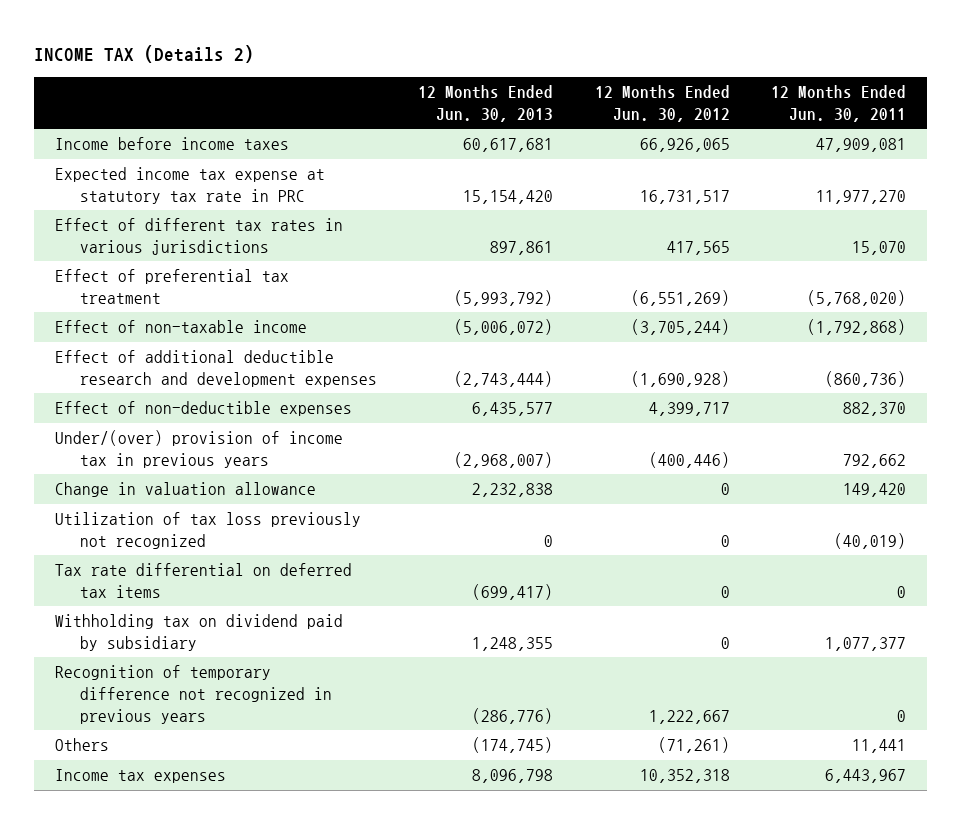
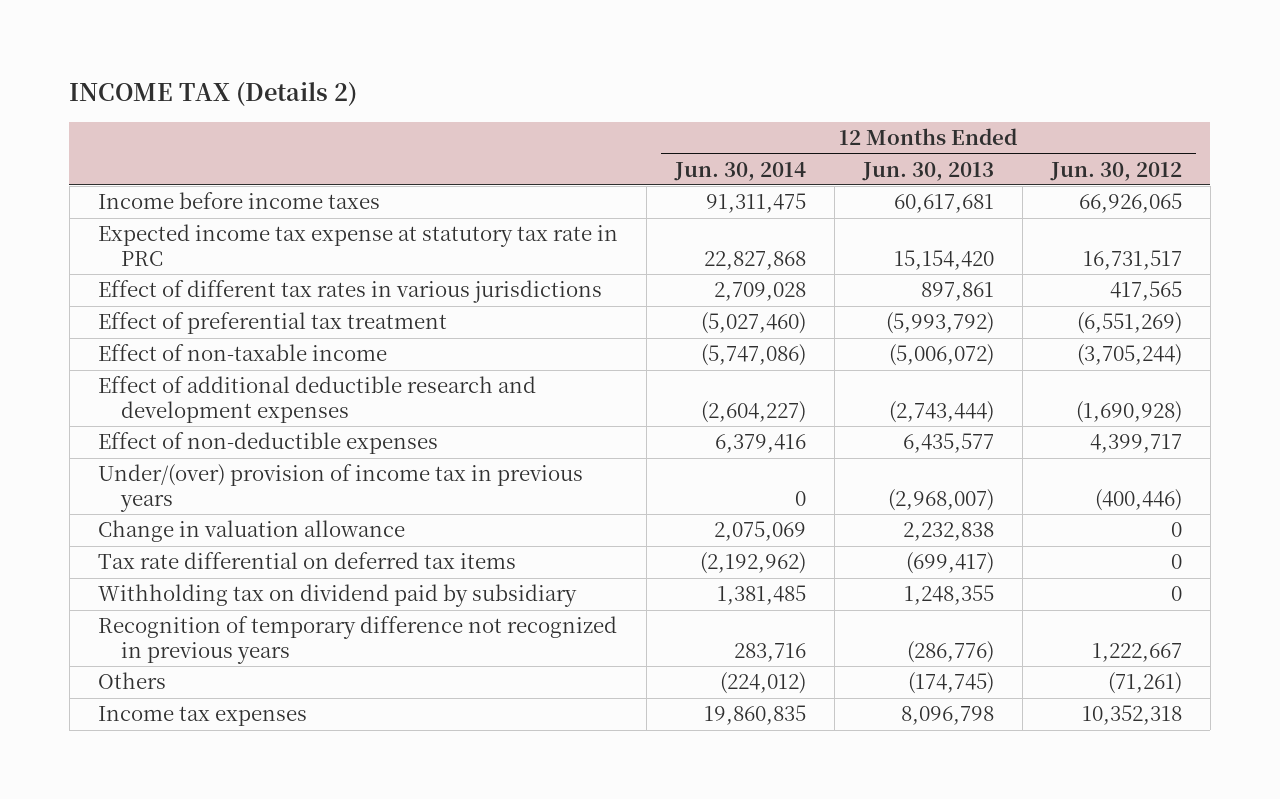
- | 12 Months Ended Jun. 30, 2013 | 12 Months Ended Jun. 30, 2012 | 12 Months Ended Jun. 30, 2011
+ | 12 Months Ended Jun. 30, 2014 | 12 Months Ended Jun. 30, 2013 | 12 Months Ended Jun. 30, 2012
- Utilization of tax loss previously not recognized | 0 | 0 | (40,019)

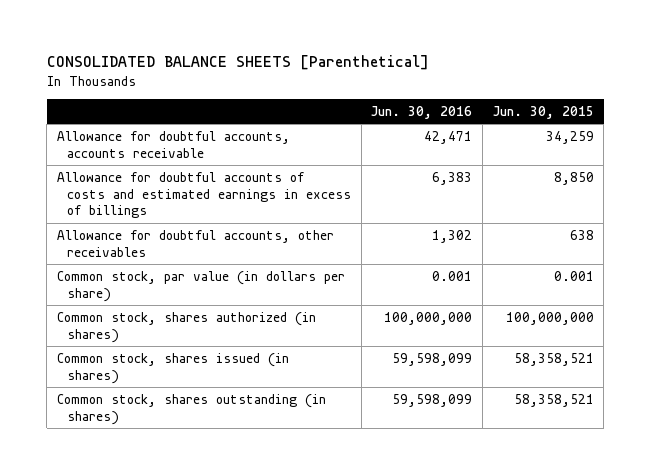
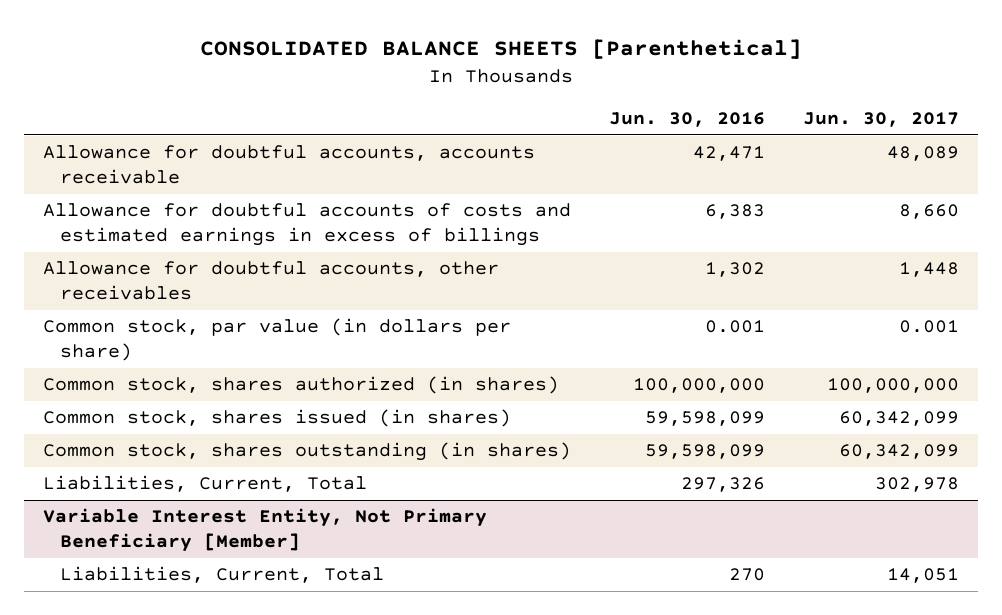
- | Jun. 30, 2016 | Jun. 30, 2015
+ | Jun. 30, 2016 | Jun. 30, 2017
+ Liabilities, Current, Total | 297,326 | 302,978
+ Variable Interest Entity, Not Primary Beneficiary [Member]
+ Liabilities, Current, Total | 270 | 14,051

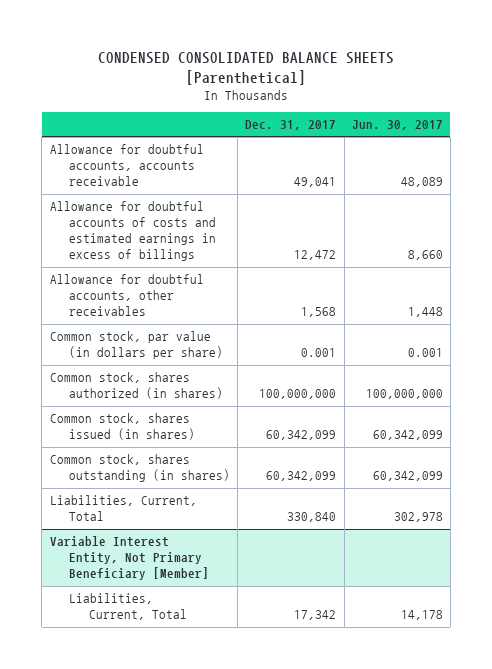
- CONSOLIDATED BALANCE SHEETS [Parenthetical]
+ CONDENSED CONSOLIDATED BALANCE SHEETS [Parenthetical]
- | Jun. 30, 2016 | Jun. 30, 2017
+ | Dec. 31, 2017 | Jun. 30, 2017
@ Variable Interest Entity, Not Primary Beneficiary [Member]
- Liabilities, Current, Total | 270 | 14,051
+ Liabilities, Current, Total | 17,342 | 14,178

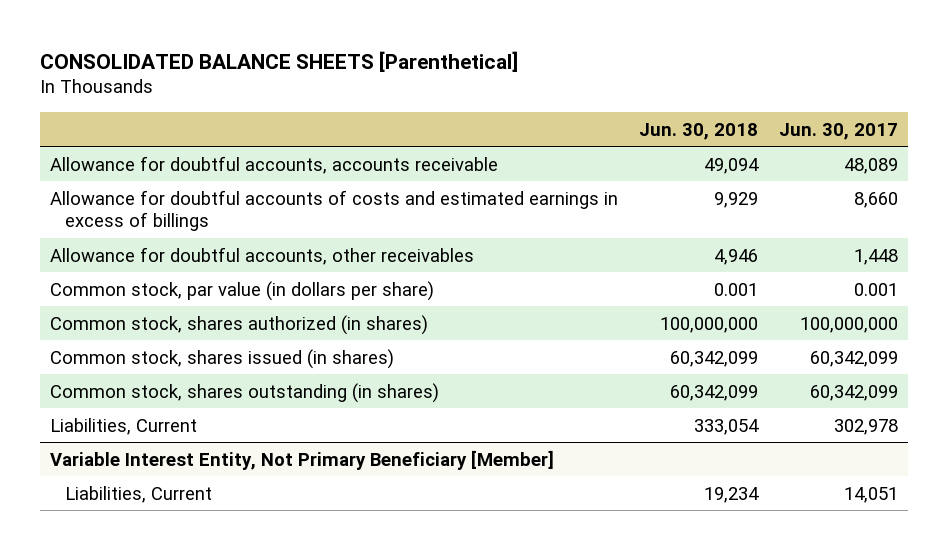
- CONDENSED CONSOLIDATED BALANCE SHEETS [Parenthetical]
+ CONSOLIDATED BALANCE SHEETS [Parenthetical]
- | Dec. 31, 2017 | Jun. 30, 2017
+ | Jun. 30, 2018 | Jun. 30, 2017
- Liabilities, Current, Total | 330,840 | 302,978
+ Liabilities, Current | 333,054 | 302,978
@ Variable Interest Entity, Not Primary Beneficiary [Member]
- Liabilities, Current, Total | 17,342 | 14,178
+ Liabilities, Current | 19,234 | 14,051

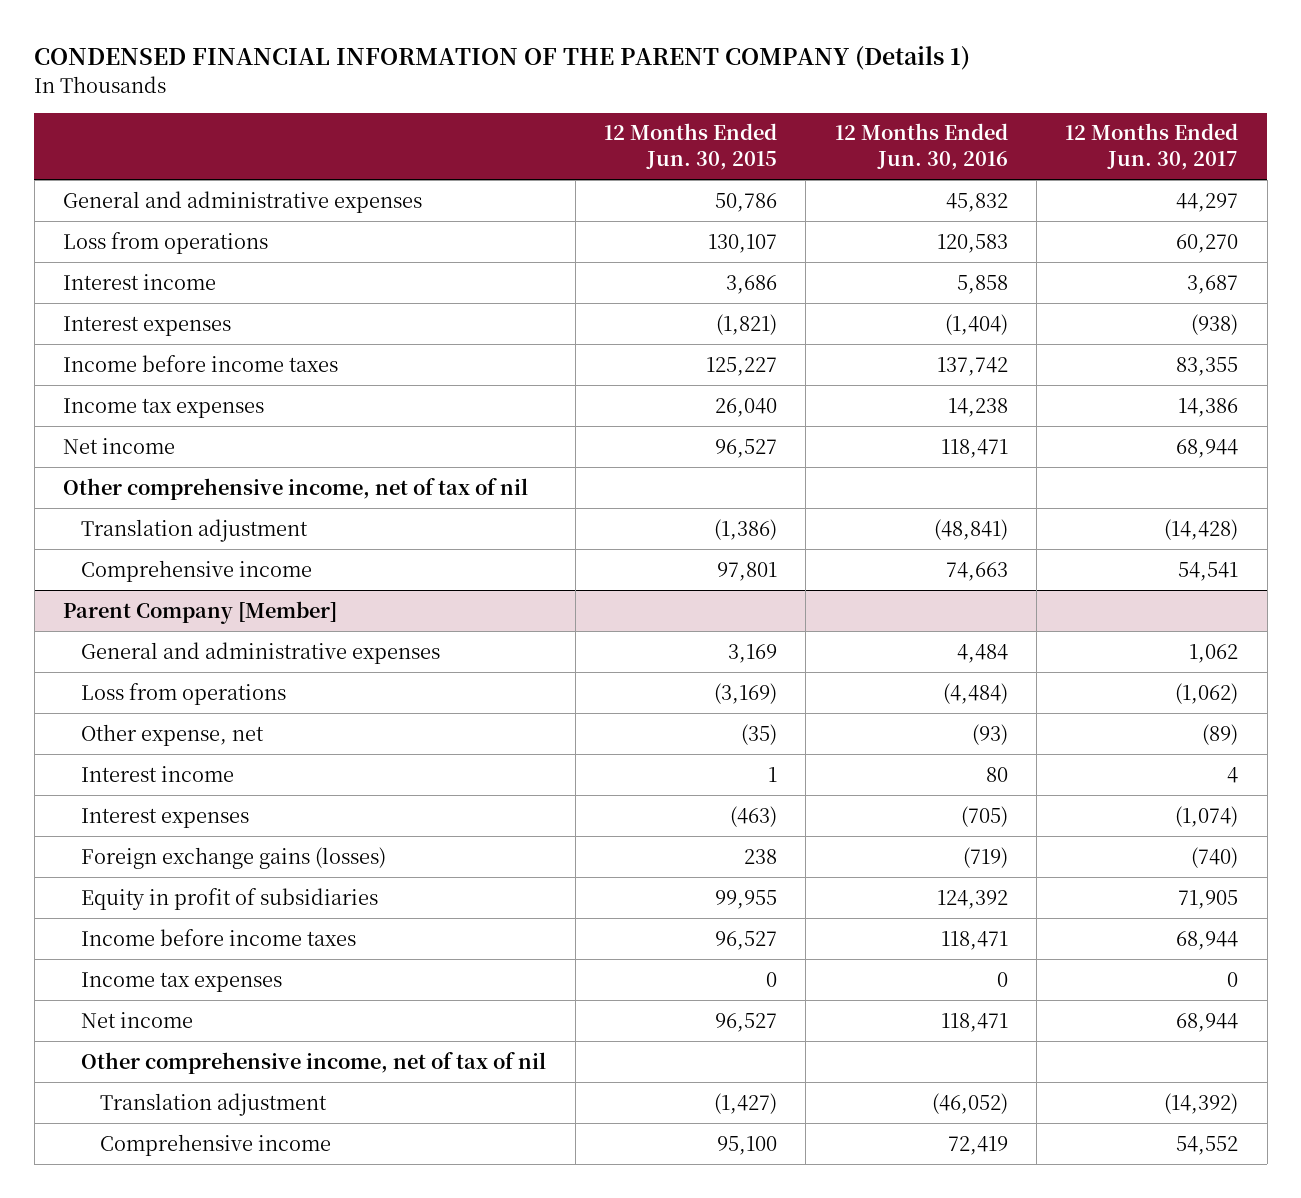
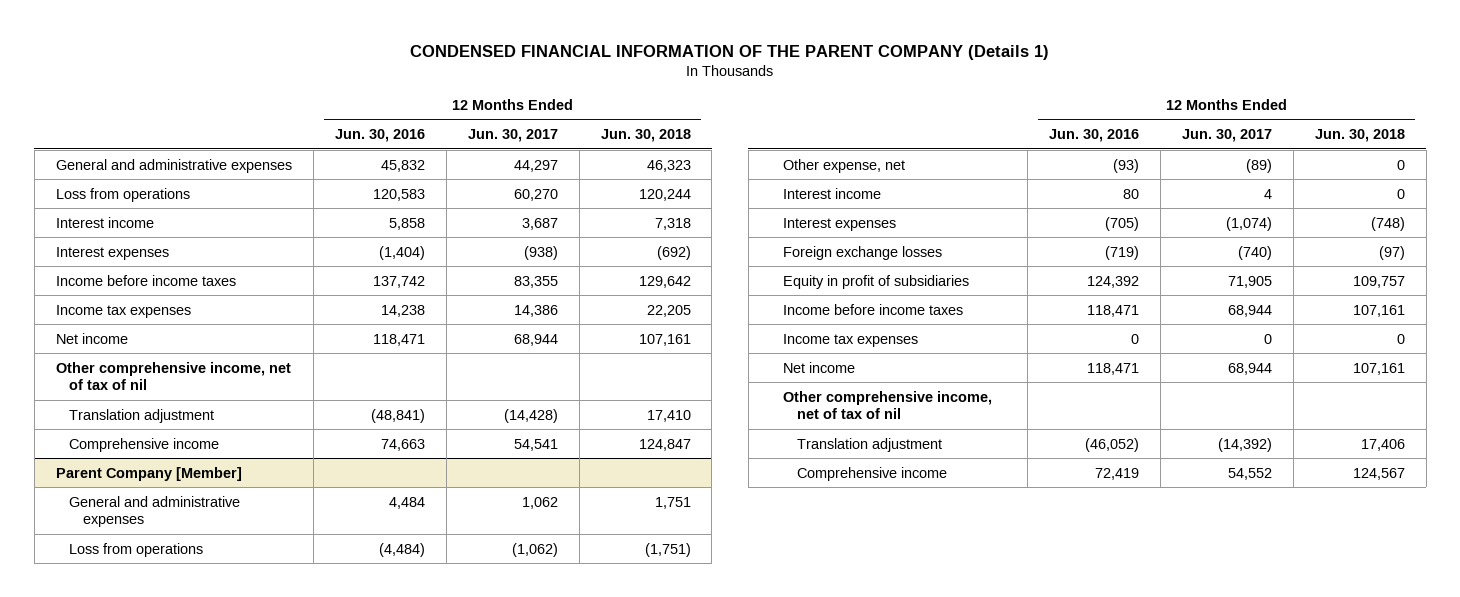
- | 12 Months Ended Jun. 30, 2015 | 12 Months Ended Jun. 30, 2016 | 12 Months Ended Jun. 30, 2017
+ | 12 Months Ended Jun. 30, 2016 | 12 Months Ended Jun. 30, 2017 | 12 Months Ended Jun. 30, 2018
@ Parent Company [Member]
- Foreign exchange gains (losses) | 238 | (719) | (740)
+ Foreign exchange losses | (719) | (740) | (97)

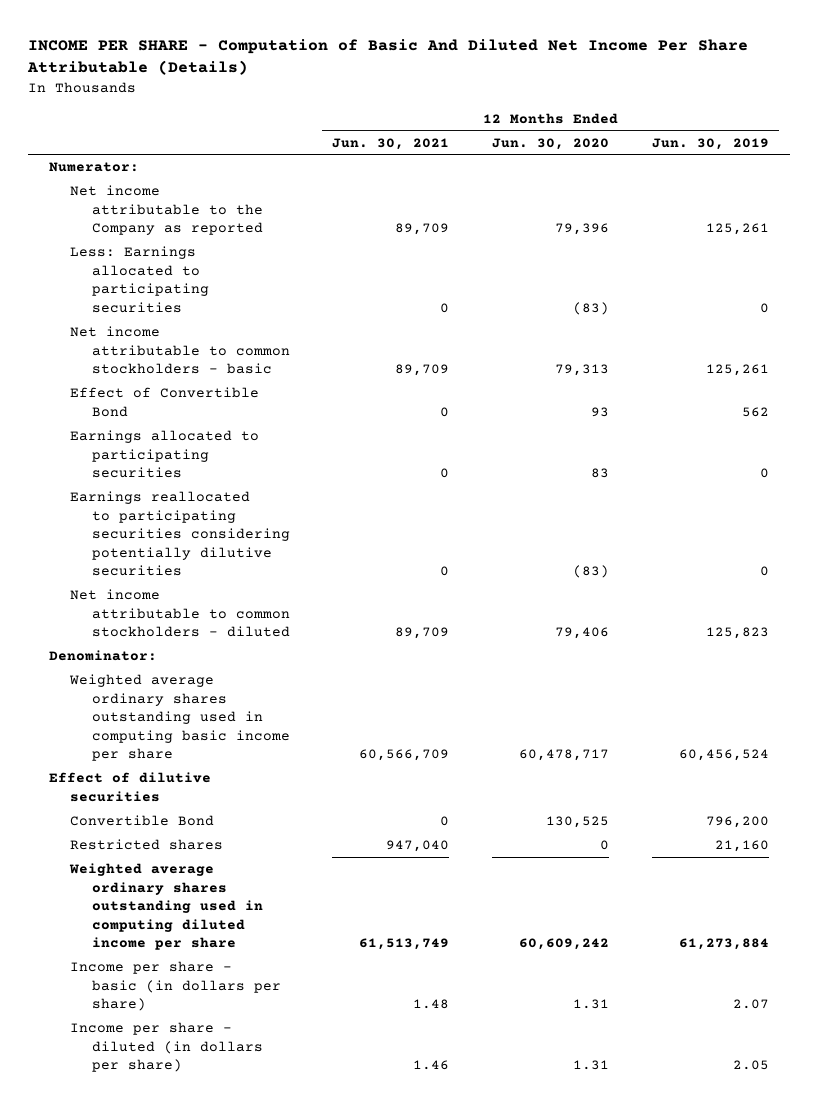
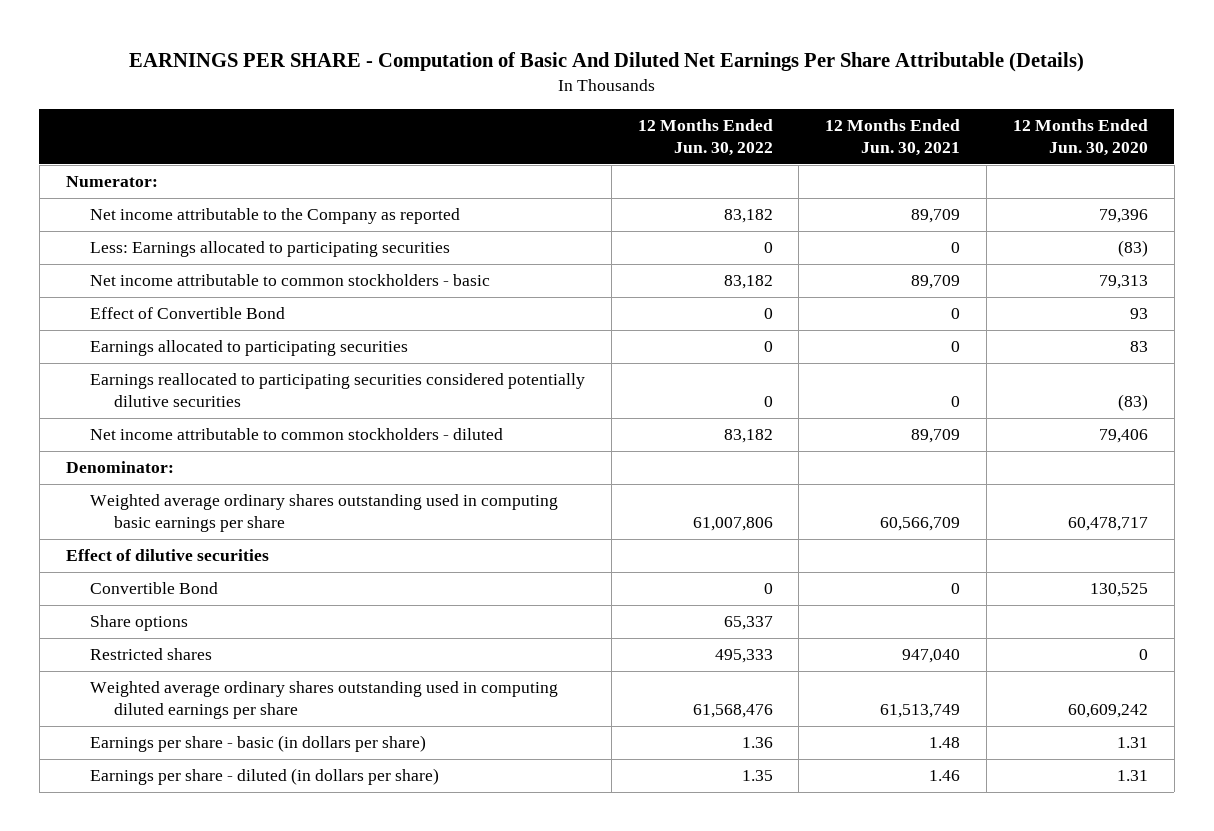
- INCOME PER SHARE - Computation of Basic And Diluted Net Income Per Share Attributable (Details)
+ EARNINGS PER SHARE - Computation of Basic And Diluted Net Earnings Per Share Attributable (Details)
- | 12 Months Ended Jun. 30, 2021 | 12 Months Ended Jun. 30, 2020 | 12 Months Ended Jun. 30, 2019
+ | 12 Months Ended Jun. 30, 2022 | 12 Months Ended Jun. 30, 2021 | 12 Months Ended Jun. 30, 2020
- Earnings reallocated to participating securities considering potentially dilutive securities | 0 | (83) | 0
+ Earnings reallocated to participating securities considered potentially dilutive securities | 0 | 0 | (83)
- Weighted average ordinary shares outstanding used in computing basic income per share | 60,566,709 | 60,478,717 | 60,456,524
+ Weighted average ordinary shares outstanding used in computing basic earnings per share | 61,007,806 | 60,566,709 | 60,478,717
+ Share options | 65,337 | |
- Weighted average ordinary shares outstanding used in computing diluted income per share | 61,513,749 | 60,609,242 | 61,273,884
- Income per share - basic (in dollars per share) | 1.48 | 1.31 | 2.07
- Income per share - diluted (in dollars per share) | 1.46 | 1.31 | 2.05
+ Weighted average ordinary shares outstanding used in computing diluted earnings per share | 61,568,476 | 61,513,749 | 60,609,242
+ Earnings per share - basic (in dollars per share) | 1.36 | 1.48 | 1.31
+ Earnings per share - diluted (in dollars per share) | 1.35 | 1.46 | 1.31

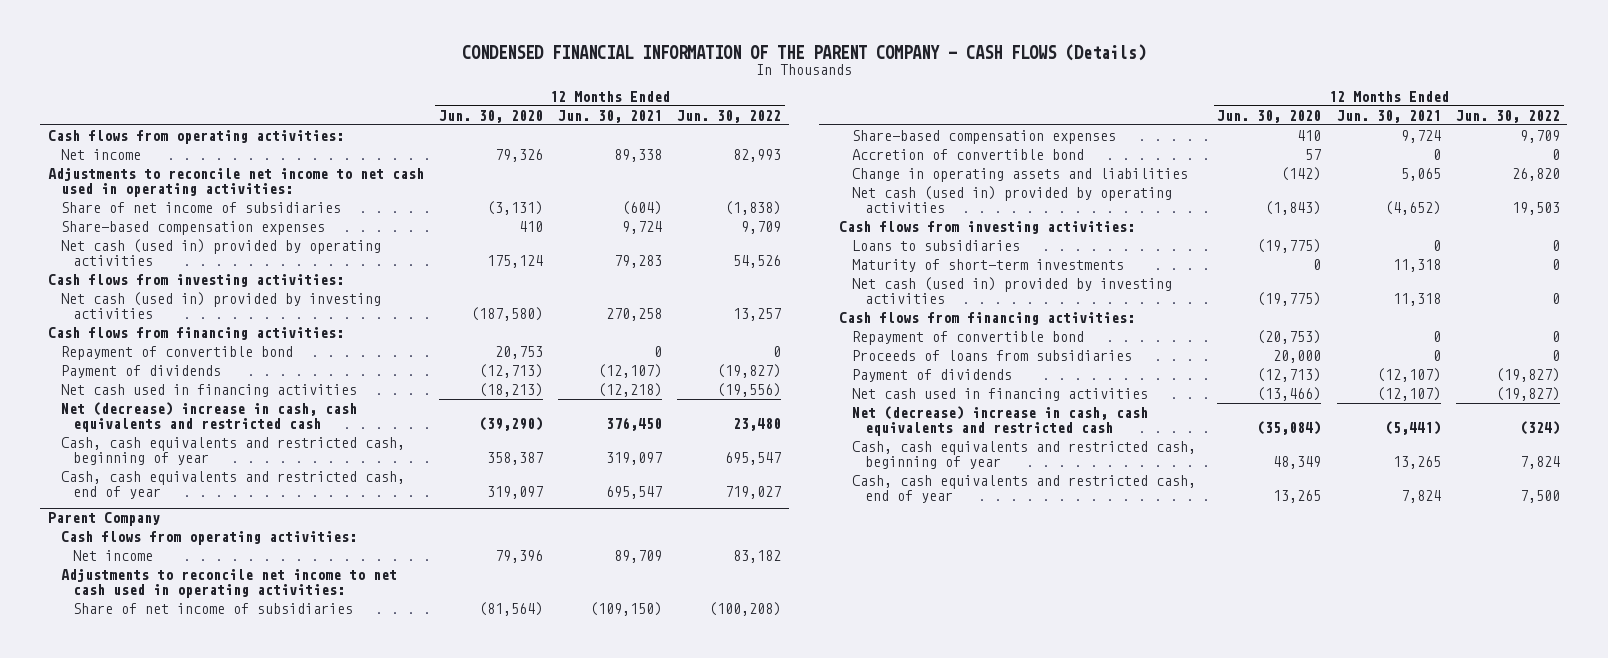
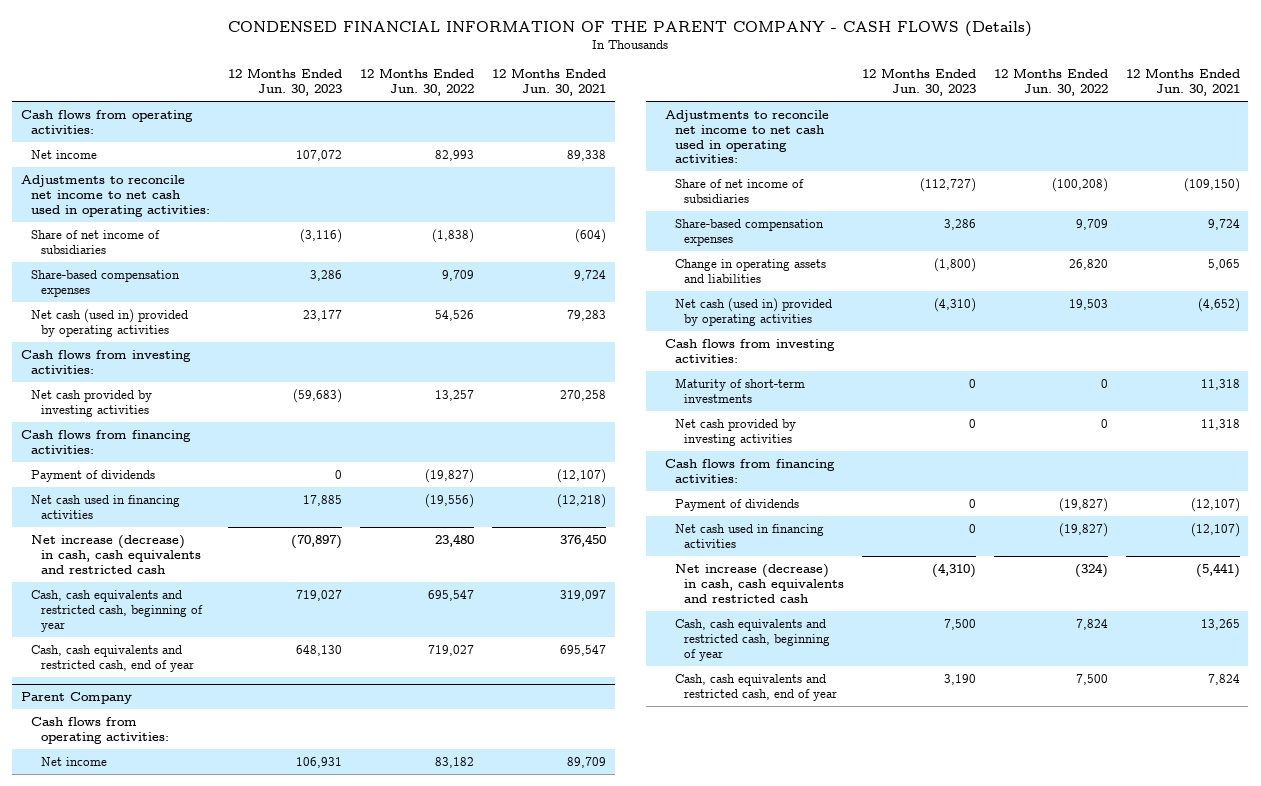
- | 12 Months Ended Jun. 30, 2020 | 12 Months Ended Jun. 30, 2021 | 12 Months Ended Jun. 30, 2022
+ | 12 Months Ended Jun. 30, 2023 | 12 Months Ended Jun. 30, 2022 | 12 Months Ended Jun. 30, 2021
- Net cash (used in) provided by investing activities | (187,580) | 270,258 | 13,257
+ Net cash provided by investing activities | (59,683) | 13,257 | 270,258
- Repayment of convertible bond | 20,753 | 0 | 0
- Net (decrease) increase in cash, cash equivalents and restricted cash | (39,290) | 376,450 | 23,480
+ Net increase (decrease) in cash, cash equivalents and restricted cash | (70,897) | 23,480 | 376,450
@ Parent Company
- Accretion of convertible bond | 57 | 0 | 0
- Loans to subsidiaries | (19,775) | 0 | 0
- Net cash (used in) provided by investing activities | (19,775) | 11,318 | 0
+ Net cash provided by investing activities | 0 | 0 | 11,318
- Repayment of convertible bond | (20,753) | 0 | 0
- Proceeds of loans from subsidiaries | 20,000 | 0 | 0
- Net (decrease) increase in cash, cash equivalents and restricted cash | (35,084) | (5,441) | (324)
+ Net increase (decrease) in cash, cash equivalents and restricted cash | (4,310) | (324) | (5,441)

